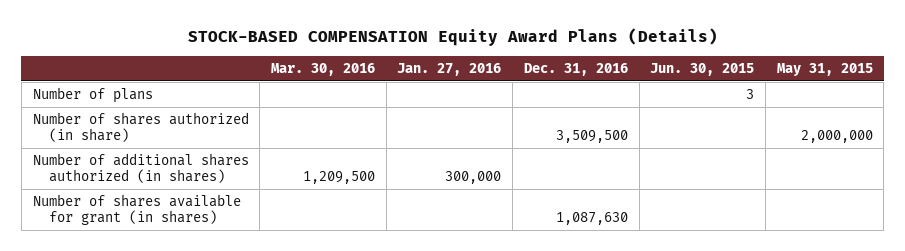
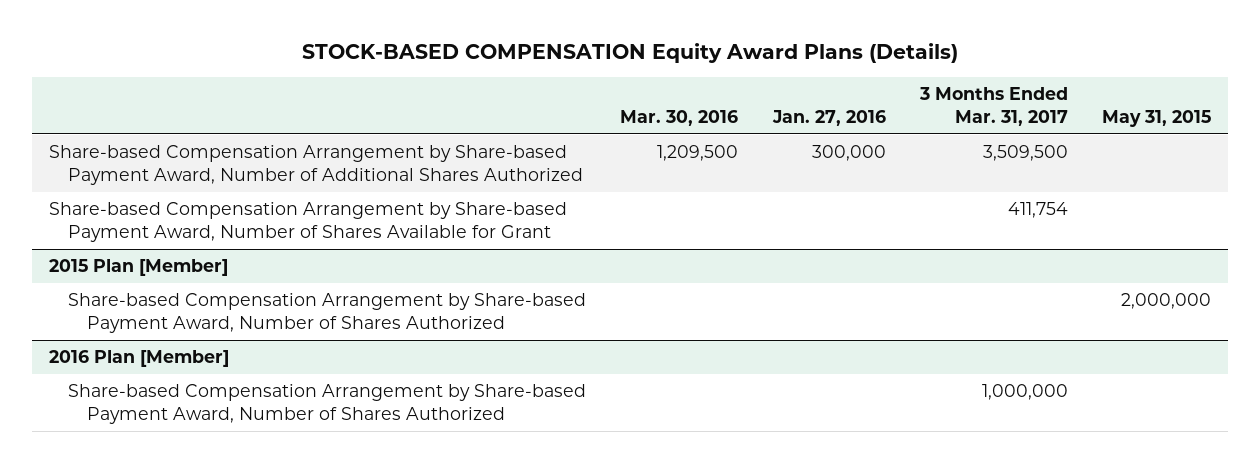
- | Mar. 30, 2016 | Jan. 27, 2016 | Dec. 31, 2016 | Jun. 30, 2015 | May 31, 2015
+ | Mar. 30, 2016 | Jan. 27, 2016 | 3 Months Ended Mar. 31, 2017 | May 31, 2015
- Number of plans | | | | 3 |
- Number of shares authorized (in share) | | | 3,509,500 | | 2,000,000
- Number of additional shares authorized (in shares) | 1,209,500 | 300,000 | | |
- Number of shares available for grant (in shares) | | | 1,087,630 | |
+ Share-based Compensation Arrangement by Share-based Payment Award, Number of Additional Shares Authorized | 1,209,500 | 300,000 | 3,509,500 |
+ Share-based Compensation Arrangement by Share-based Payment Award, Number of Shares Available for Grant | | | 411,754 |
+ 2015 Plan [Member]
+ Share-based Compensation Arrangement by Share-based Payment Award, Number of Shares Authorized | | | | 2,000,000
+ 2016 Plan [Member]
+ Share-based Compensation Arrangement by Share-based Payment Award, Number of Shares Authorized | | | 1,000,000 |

